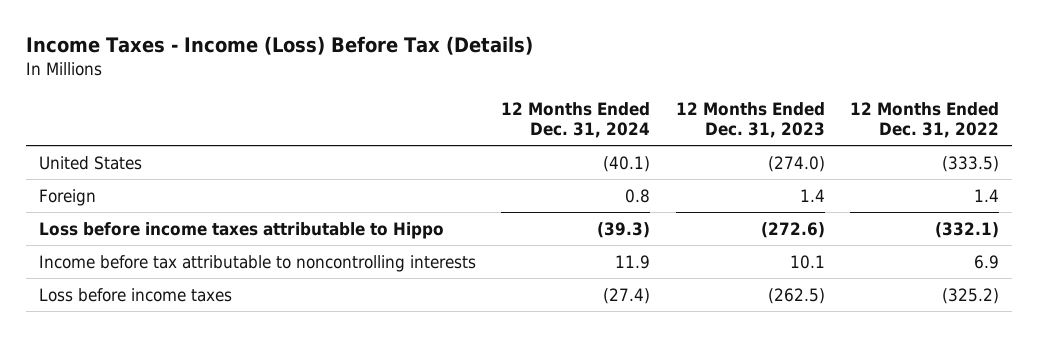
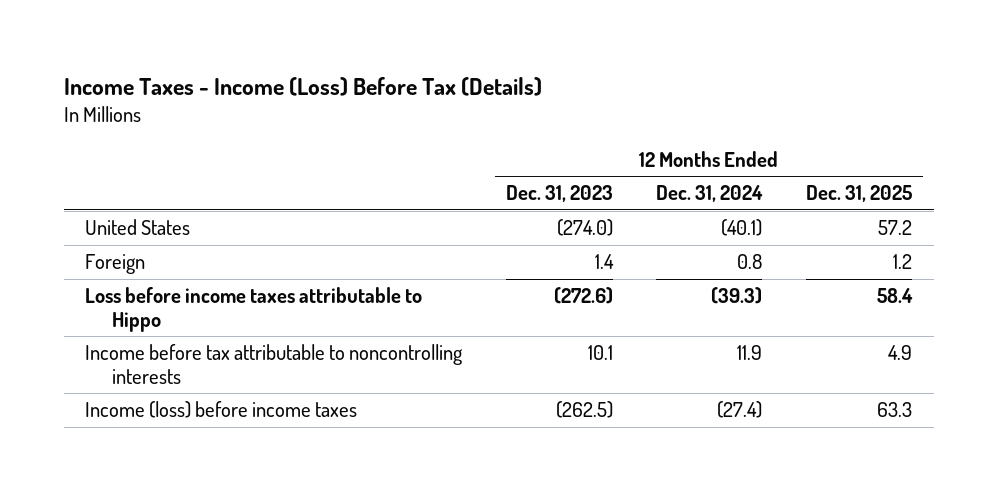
- | 12 Months Ended Dec. 31, 2024 | 12 Months Ended Dec. 31, 2023 | 12 Months Ended Dec. 31, 2022
+ | 12 Months Ended Dec. 31, 2023 | 12 Months Ended Dec. 31, 2024 | 12 Months Ended Dec. 31, 2025
- Loss before income taxes | (27.4) | (262.5) | (325.2)
+ Income (loss) before income taxes | (262.5) | (27.4) | 63.3

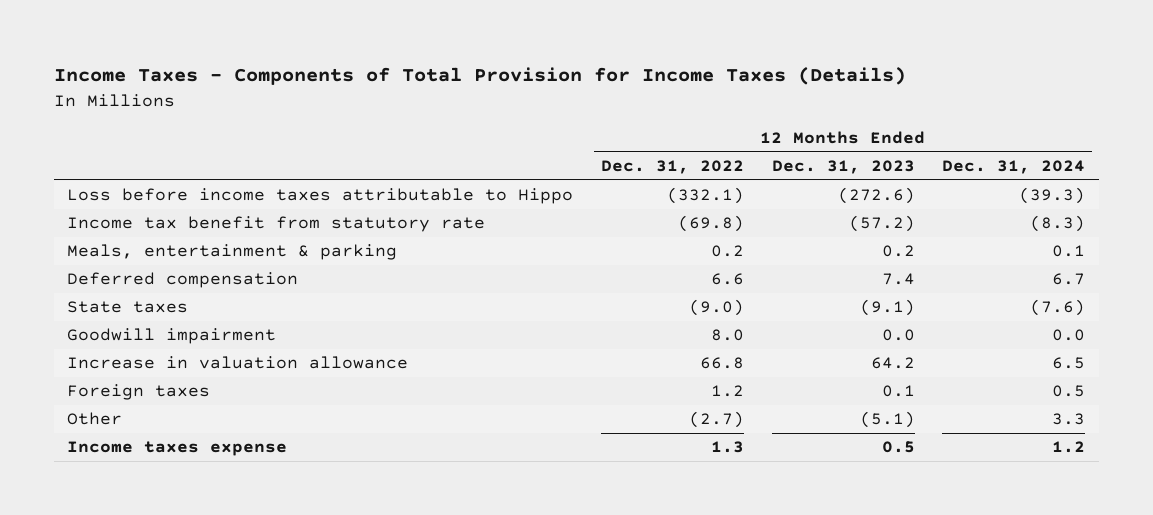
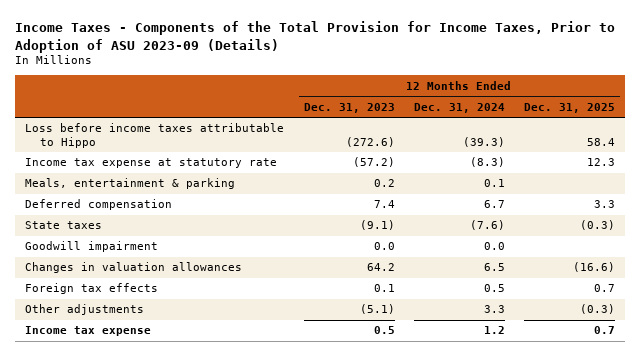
- Income Taxes - Components of Total Provision for Income Taxes (Details)
+ Income Taxes - Components of the Total Provision for Income Taxes, Prior to Adoption of ASU 2023-09 (Details)
- | 12 Months Ended Dec. 31, 2022 | 12 Months Ended Dec. 31, 2023 | 12 Months Ended Dec. 31, 2024
+ | 12 Months Ended Dec. 31, 2023 | 12 Months Ended Dec. 31, 2024 | 12 Months Ended Dec. 31, 2025
- Income tax benefit from statutory rate | (69.8) | (57.2) | (8.3)
+ Income tax expense at statutory rate | (57.2) | (8.3) | 12.3
- Increase in valuation allowance | 66.8 | 64.2 | 6.5
- Foreign taxes | 1.2 | 0.1 | 0.5
- Other | (2.7) | (5.1) | 3.3
- Income taxes expense | 1.3 | 0.5 | 1.2
+ Changes in valuation allowances | 64.2 | 6.5 | (16.6)
+ Foreign tax effects | 0.1 | 0.5 | 0.7
+ Other adjustments | (5.1) | 3.3 | (0.3)
+ Income tax expense | 0.5 | 1.2 | 0.7

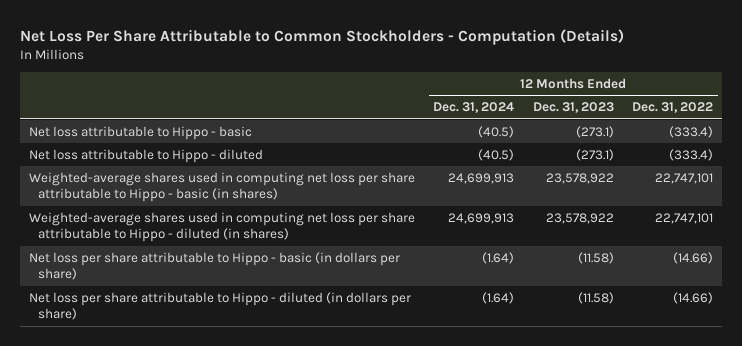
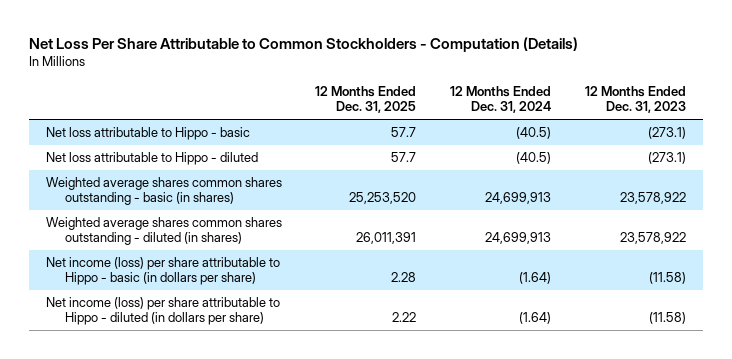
- | 12 Months Ended Dec. 31, 2024 | 12 Months Ended Dec. 31, 2023 | 12 Months Ended Dec. 31, 2022
+ | 12 Months Ended Dec. 31, 2025 | 12 Months Ended Dec. 31, 2024 | 12 Months Ended Dec. 31, 2023
- Weighted-average shares used in computing net loss per share attributable to Hippo - basic (in shares) | 24,699,913 | 23,578,922 | 22,747,101
- Weighted-average shares used in computing net loss per share attributable to Hippo - diluted (in shares) | 24,699,913 | 23,578,922 | 22,747,101
- Net loss per share attributable to Hippo - basic (in dollars per share) | (1.64) | (11.58) | (14.66)
- Net loss per share attributable to Hippo - diluted (in dollars per share) | (1.64) | (11.58) | (14.66)
+ Weighted average shares common shares outstanding - basic (in shares) | 25,253,520 | 24,699,913 | 23,578,922
+ Weighted average shares common shares outstanding - diluted (in shares) | 26,011,391 | 24,699,913 | 23,578,922
+ Net income (loss) per share attributable to Hippo - basic (in dollars per share) | 2.28 | (1.64) | (11.58)
+ Net income (loss) per share attributable to Hippo - diluted (in dollars per share) | 2.22 | (1.64) | (11.58)

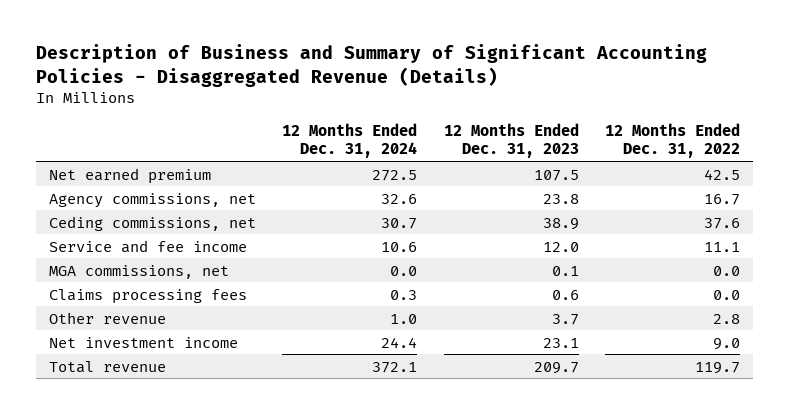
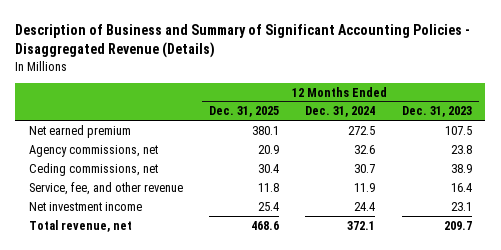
- | 12 Months Ended Dec. 31, 2024 | 12 Months Ended Dec. 31, 2023 | 12 Months Ended Dec. 31, 2022
+ | 12 Months Ended Dec. 31, 2025 | 12 Months Ended Dec. 31, 2024 | 12 Months Ended Dec. 31, 2023
- Service and fee income | 10.6 | 12.0 | 11.1
- MGA commissions, net | 0.0 | 0.1 | 0.0
- Claims processing fees | 0.3 | 0.6 | 0.0
- Other revenue | 1.0 | 3.7 | 2.8
+ Service, fee, and other revenue | 11.8 | 11.9 | 16.4
- Total revenue | 372.1 | 209.7 | 119.7
+ Total revenue, net | 468.6 | 372.1 | 209.7

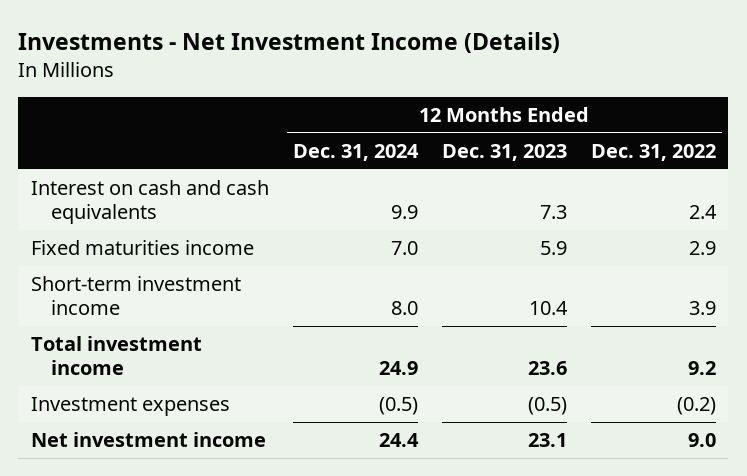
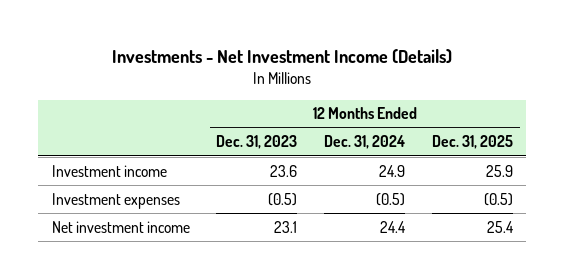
- | 12 Months Ended Dec. 31, 2024 | 12 Months Ended Dec. 31, 2023 | 12 Months Ended Dec. 31, 2022
+ | 12 Months Ended Dec. 31, 2023 | 12 Months Ended Dec. 31, 2024 | 12 Months Ended Dec. 31, 2025
- Interest on cash and cash equivalents | 9.9 | 7.3 | 2.4
- Fixed maturities income | 7.0 | 5.9 | 2.9
- Short-term investment income | 8.0 | 10.4 | 3.9
- Total investment income | 24.9 | 23.6 | 9.2
+ Investment income | 23.6 | 24.9 | 25.9

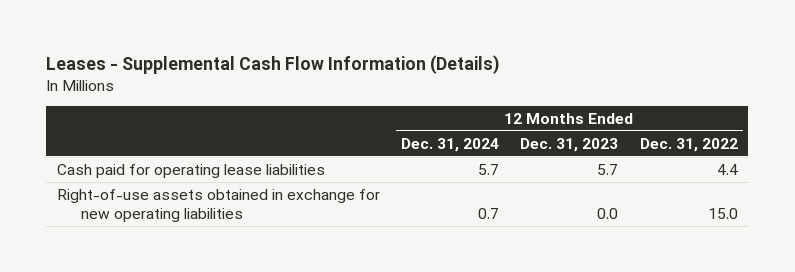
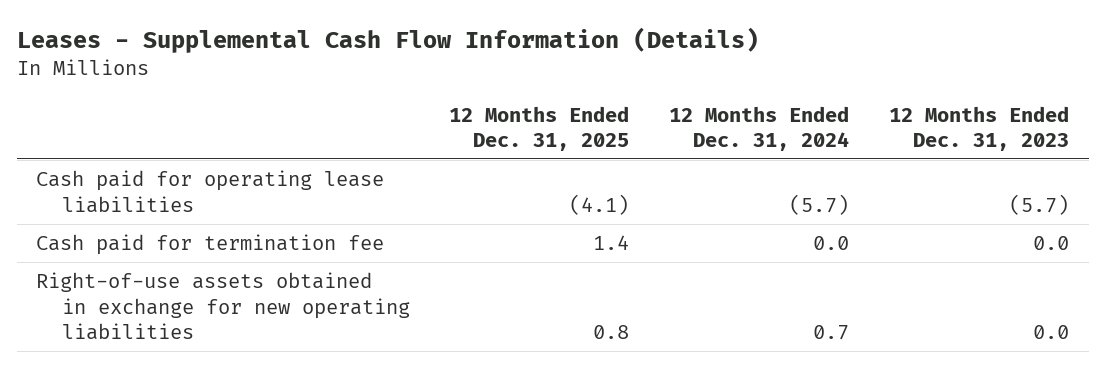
- | 12 Months Ended Dec. 31, 2024 | 12 Months Ended Dec. 31, 2023 | 12 Months Ended Dec. 31, 2022
+ | 12 Months Ended Dec. 31, 2025 | 12 Months Ended Dec. 31, 2024 | 12 Months Ended Dec. 31, 2023
- Cash paid for operating lease liabilities | 5.7 | 5.7 | 4.4
+ Cash paid for operating lease liabilities | (4.1) | (5.7) | (5.7)
+ Cash paid for termination fee | 1.4 | 0.0 | 0.0

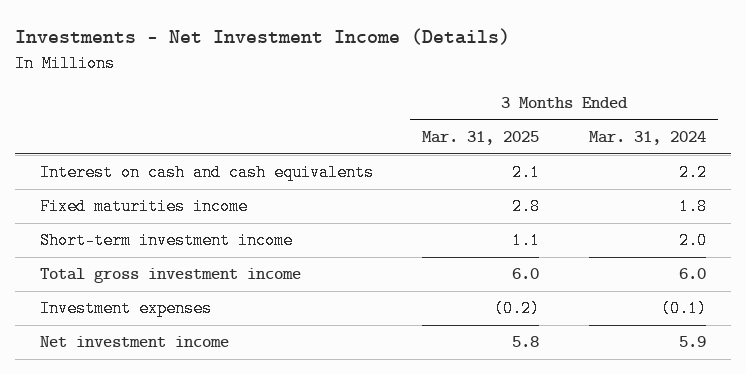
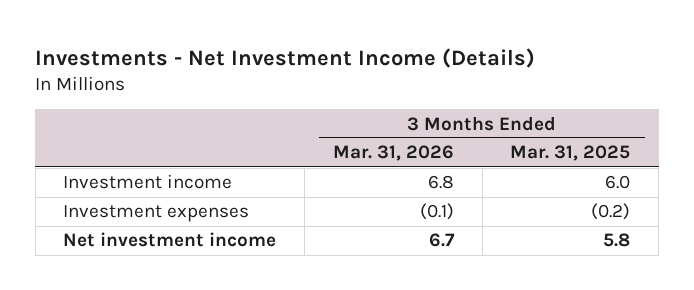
- | 3 Months Ended Mar. 31, 2025 | 3 Months Ended Mar. 31, 2024
+ | 3 Months Ended Mar. 31, 2026 | 3 Months Ended Mar. 31, 2025
- Interest on cash and cash equivalents | 2.1 | 2.2
- Fixed maturities income | 2.8 | 1.8
- Short-term investment income | 1.1 | 2.0
- Total gross investment income | 6.0 | 6.0
+ Investment income | 6.8 | 6.0

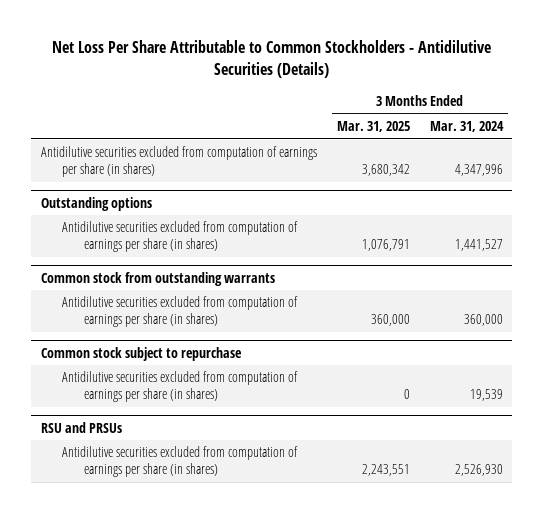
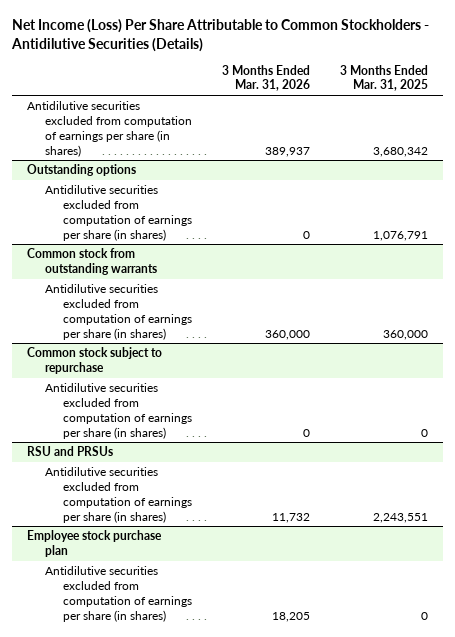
- Net Loss Per Share Attributable to Common Stockholders - Antidilutive Securities (Details)
+ Net Income (Loss) Per Share Attributable to Common Stockholders - Antidilutive Securities (Details)
- | 3 Months Ended Mar. 31, 2025 | 3 Months Ended Mar. 31, 2024
+ | 3 Months Ended Mar. 31, 2026 | 3 Months Ended Mar. 31, 2025
+ Employee stock purchase plan
+ Antidilutive securities excluded from computation of earnings per share (in shares) | 18,205 | 0

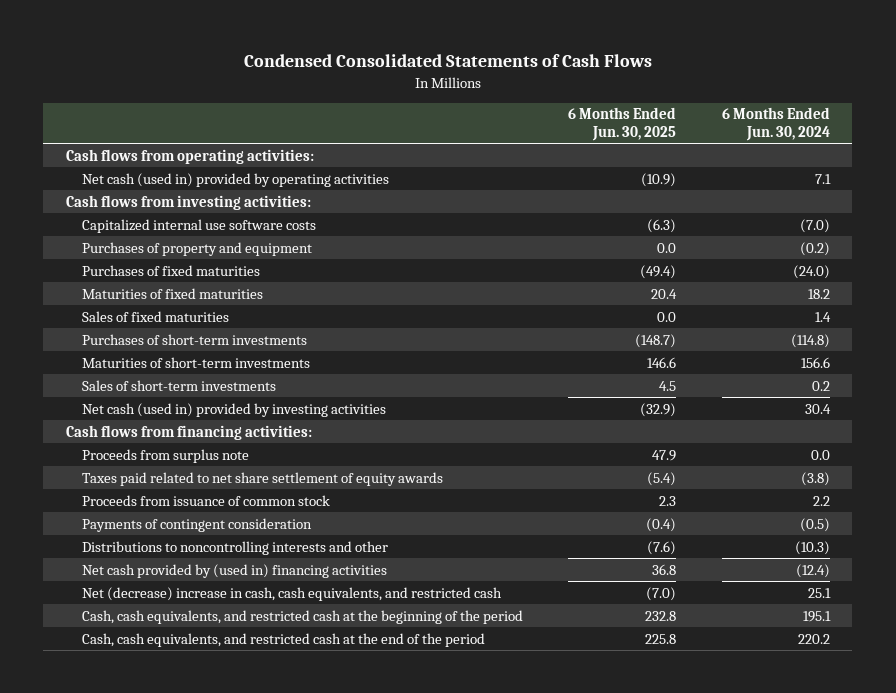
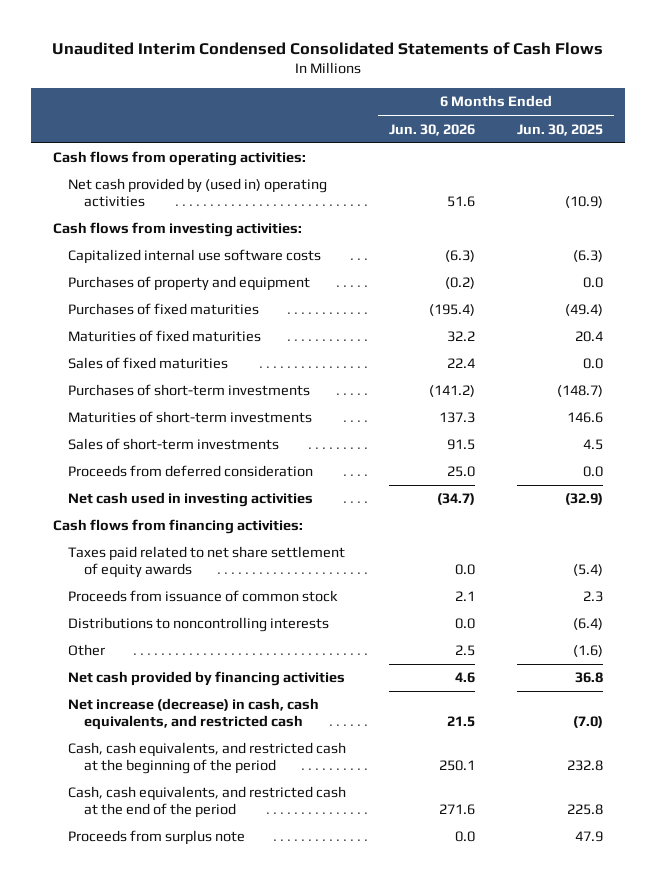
- Condensed Consolidated Statements of Cash Flows
+ Unaudited Interim Condensed Consolidated Statements of Cash Flows
- | 6 Months Ended Jun. 30, 2025 | 6 Months Ended Jun. 30, 2024
+ | 6 Months Ended Jun. 30, 2026 | 6 Months Ended Jun. 30, 2025
- Net cash (used in) provided by operating activities | (10.9) | 7.1
+ Net cash provided by (used in) operating activities | 51.6 | (10.9)
- Net cash (used in) provided by investing activities | (32.9) | 30.4
+ Proceeds from deferred consideration | 25.0 | 0.0
+ Net cash used in investing activities | (34.7) | (32.9)
- Payments of contingent consideration | (0.4) | (0.5)
- Distributions to noncontrolling interests and other | (7.6) | (10.3)
- Net cash provided by (used in) financing activities | 36.8 | (12.4)
- Net (decrease) increase in cash, cash equivalents, and restricted cash | (7.0) | 25.1
+ Distributions to noncontrolling interests | 0.0 | (6.4)
+ Other | 2.5 | (1.6)
+ Net cash provided by financing activities | 4.6 | 36.8
+ Net increase (decrease) in cash, cash equivalents, and restricted cash | 21.5 | (7.0)
moved down: Proceeds from surplus note | 0.0 | 47.9

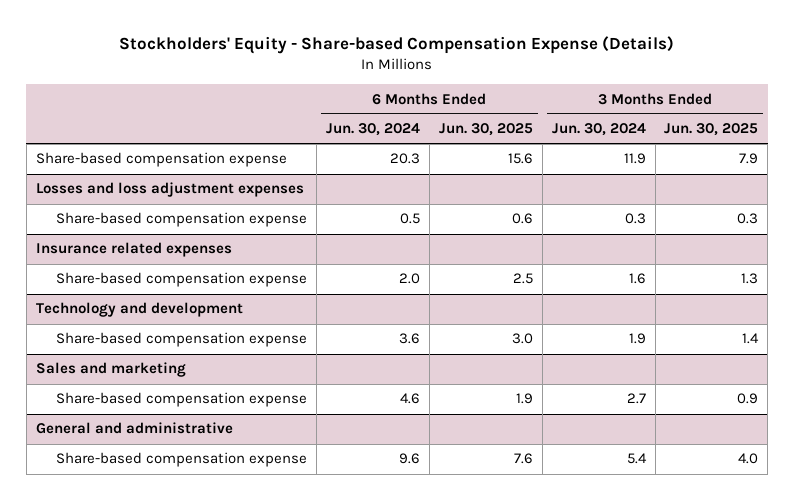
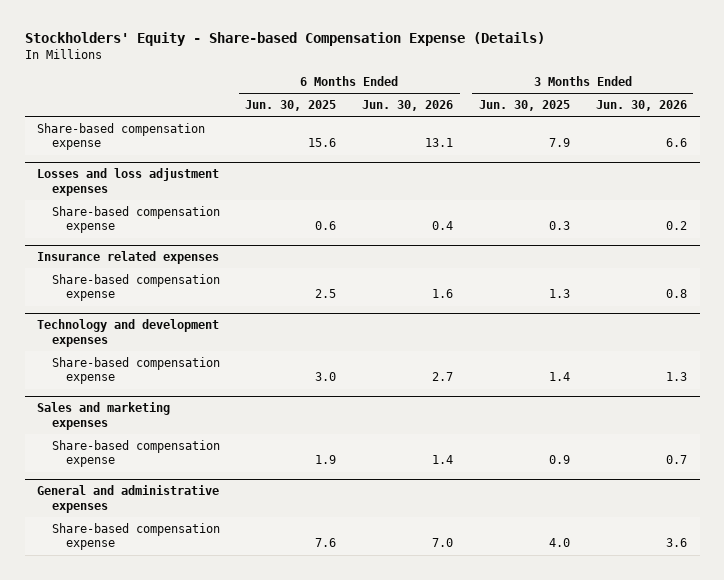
- | 6 Months Ended Jun. 30, 2024 | 6 Months Ended Jun. 30, 2025 | 3 Months Ended Jun. 30, 2024 | 3 Months Ended Jun. 30, 2025
+ | 6 Months Ended Jun. 30, 2025 | 6 Months Ended Jun. 30, 2026 | 3 Months Ended Jun. 30, 2025 | 3 Months Ended Jun. 30, 2026
- Technology and development
+ Technology and development expenses
- Sales and marketing
+ Sales and marketing expenses
- General and administrative
+ General and administrative expenses

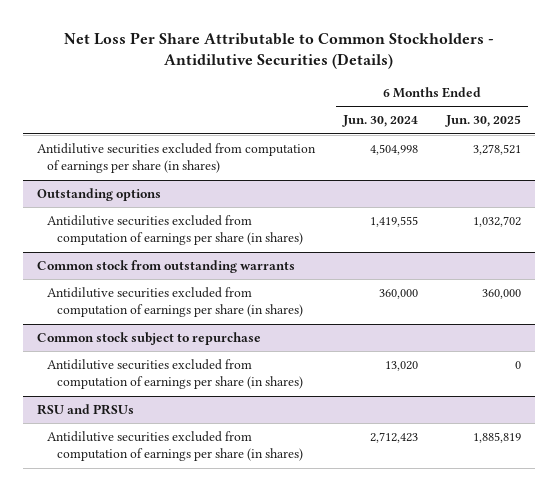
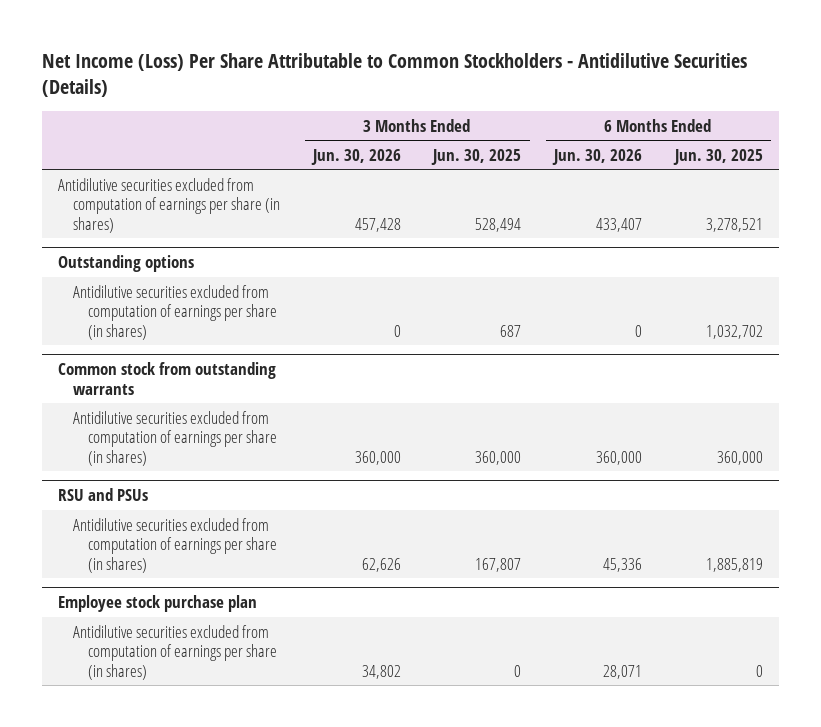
- Net Loss Per Share Attributable to Common Stockholders - Antidilutive Securities (Details)
+ Net Income (Loss) Per Share Attributable to Common Stockholders - Antidilutive Securities (Details)
- | 6 Months Ended Jun. 30, 2024 | 6 Months Ended Jun. 30, 2025
+ | 3 Months Ended Jun. 30, 2026 | 3 Months Ended Jun. 30, 2025 | 6 Months Ended Jun. 30, 2026 | 6 Months Ended Jun. 30, 2025
- Common stock subject to repurchase
- Antidilutive securities excluded from computation of earnings per share (in shares) | 13,020 | 0
- RSU and PRSUs
+ RSU and PSUs
+ Employee stock purchase plan
+ Antidilutive securities excluded from computation of earnings per share (in shares) | 34,802 | 0 | 28,071 | 0

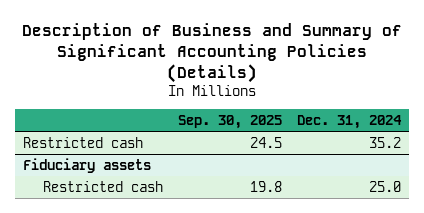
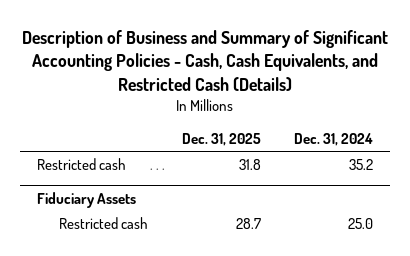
- Description of Business and Summary of Significant Accounting Policies (Details)
+ Description of Business and Summary of Significant Accounting Policies - Cash, Cash Equivalents, and Restricted Cash (Details)
- | Sep. 30, 2025 | Dec. 31, 2024
+ | Dec. 31, 2025 | Dec. 31, 2024
- Fiduciary assets
+ Fiduciary Assets

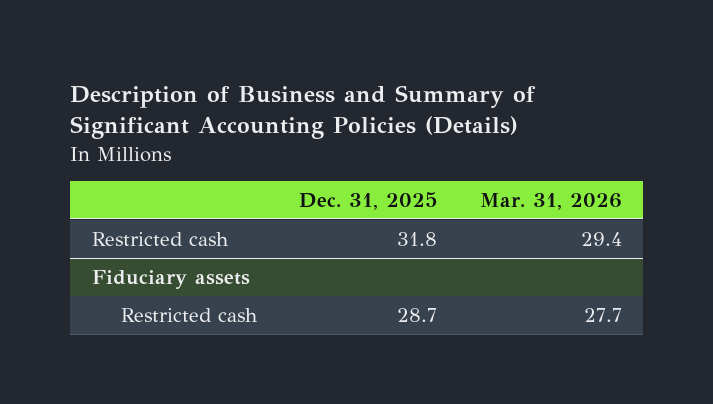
- Description of Business and Summary of Significant Accounting Policies - Cash, Cash Equivalents, and Restricted Cash (Details)
+ Description of Business and Summary of Significant Accounting Policies (Details)
- | Dec. 31, 2025 | Dec. 31, 2024
+ | Dec. 31, 2025 | Mar. 31, 2026
- Fiduciary Assets
+ Fiduciary assets

